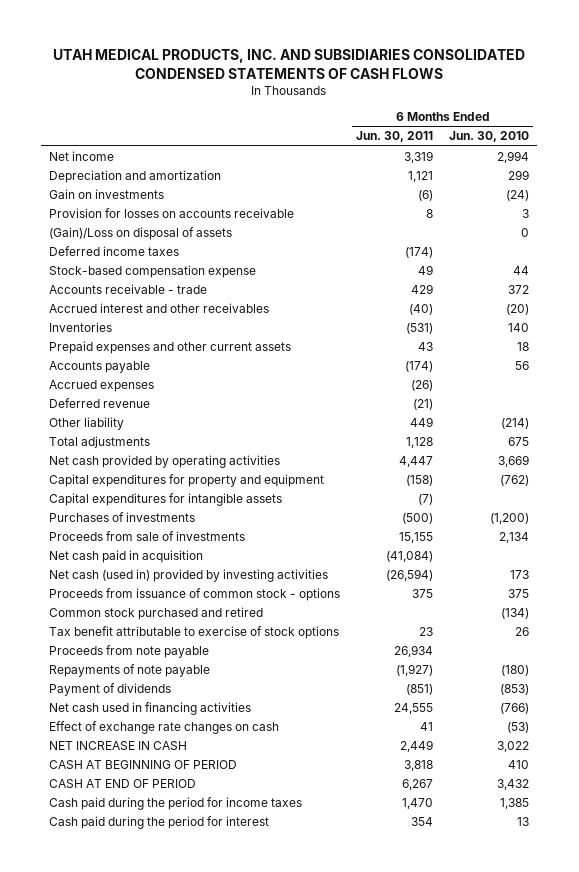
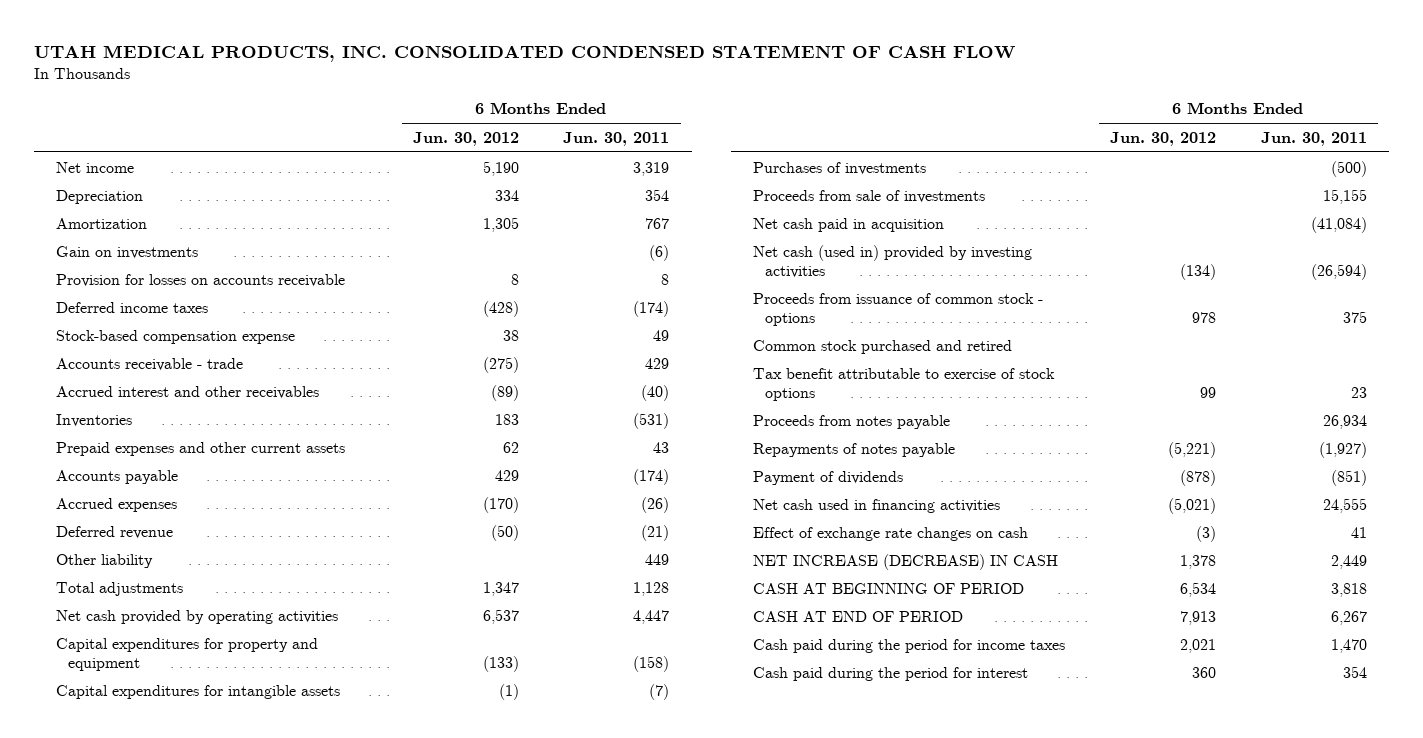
- UTAH MEDICAL PRODUCTS, INC. AND SUBSIDIARIES CONSOLIDATED CONDENSED STATEMENTS OF CASH FLOWS
+ UTAH MEDICAL PRODUCTS, INC. CONSOLIDATED CONDENSED STATEMENT OF CASH FLOW
- | 6 Months Ended Jun. 30, 2011 | 6 Months Ended Jun. 30, 2010
+ | 6 Months Ended Jun. 30, 2012 | 6 Months Ended Jun. 30, 2011
- Depreciation and amortization | 1,121 | 299
+ Depreciation | 334 | 354
+ Amortization | 1,305 | 767
- (Gain)/Loss on disposal of assets | | 0
- Proceeds from note payable | 26,934 |
- Repayments of note payable | (1,927) | (180)
+ Proceeds from notes payable | | 26,934
+ Repayments of notes payable | (5,221) | (1,927)
- NET INCREASE IN CASH | 2,449 | 3,022
+ NET INCREASE (DECREASE) IN CASH | 1,378 | 2,449

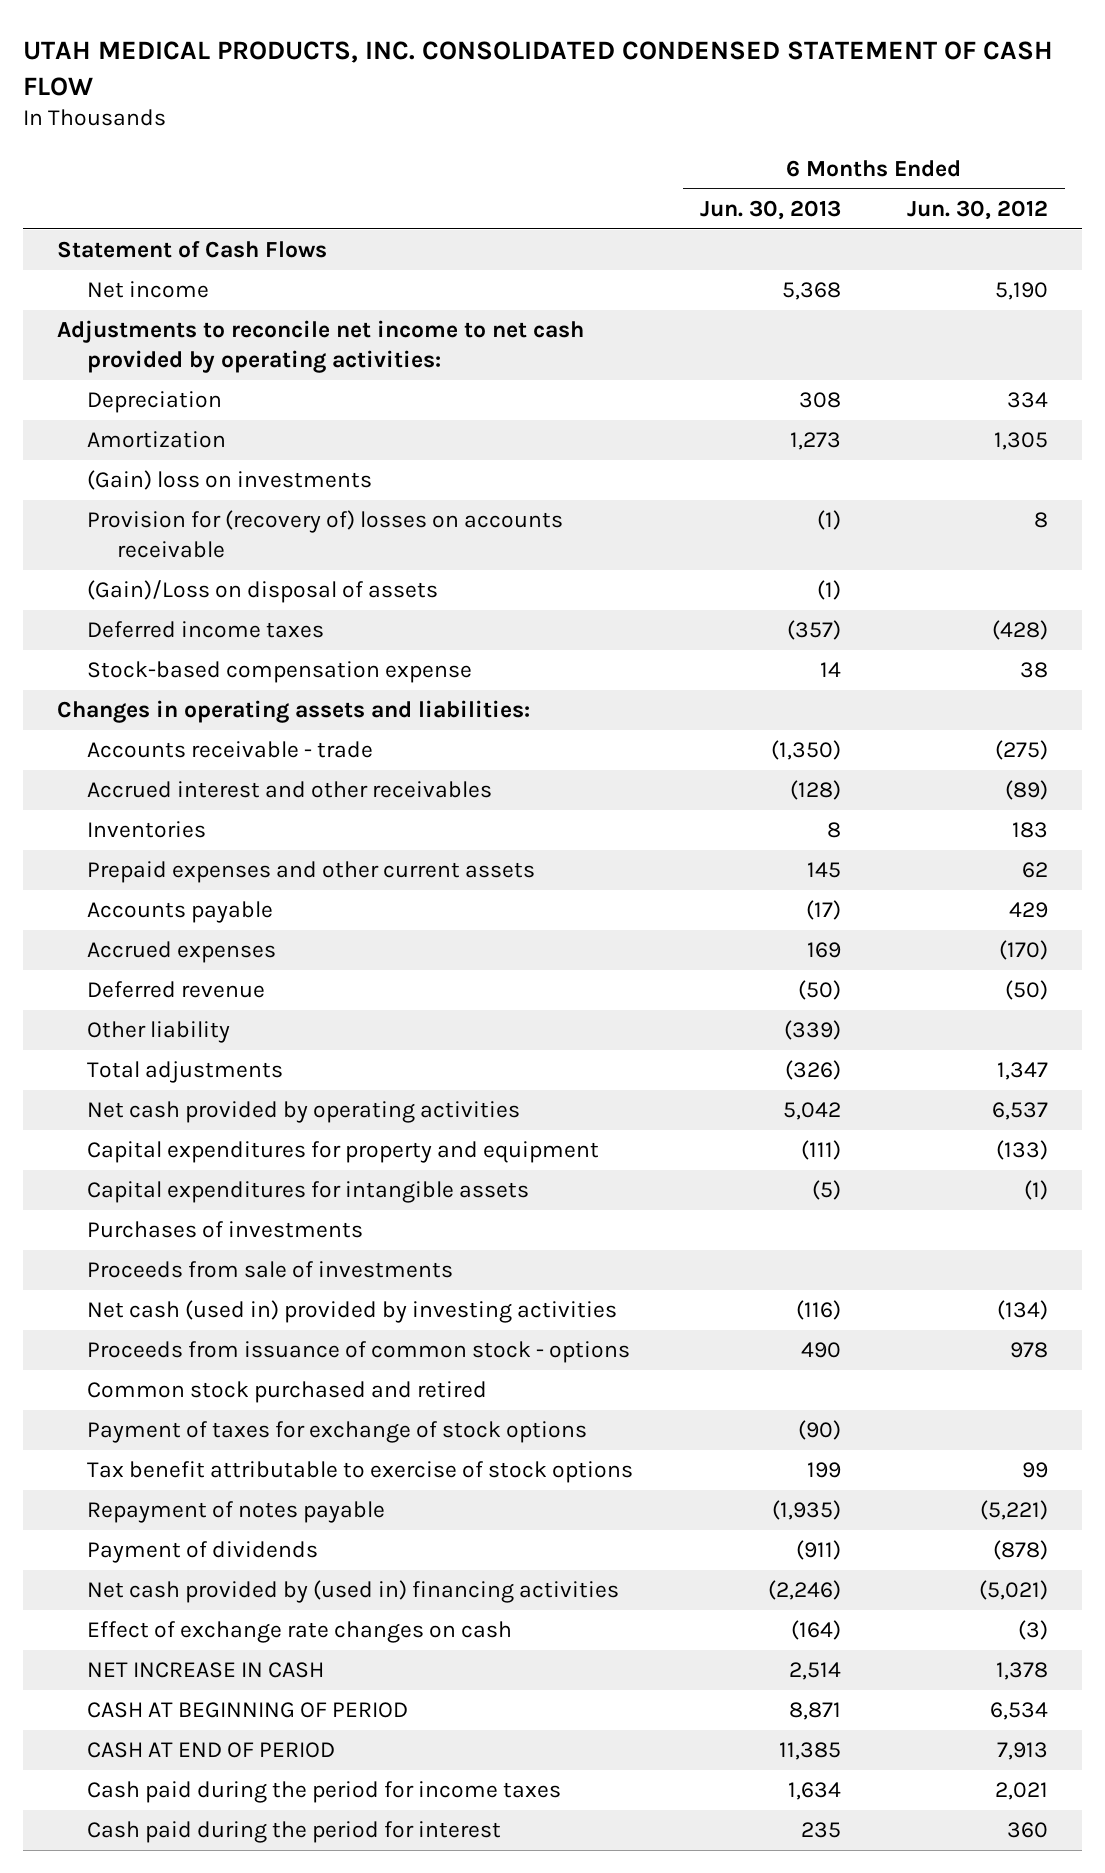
- | 6 Months Ended Jun. 30, 2012 | 6 Months Ended Jun. 30, 2011
+ | 6 Months Ended Jun. 30, 2013 | 6 Months Ended Jun. 30, 2012
+ Statement of Cash Flows
+ Adjustments to reconcile net income to net cash provided by operating activities:
- Gain on investments | | (6)
- Provision for losses on accounts receivable | 8 | 8
+ (Gain) loss on investments
+ Provision for (recovery of) losses on accounts receivable | (1) | 8
+ (Gain)/Loss on disposal of assets | (1) |
+ Changes in operating assets and liabilities:
- Net cash paid in acquisition | | (41,084)
+ Payment of taxes for exchange of stock options | (90) |
- Proceeds from notes payable | | 26,934
- Repayments of notes payable | (5,221) | (1,927)
+ Repayment of notes payable | (1,935) | (5,221)
- Net cash used in financing activities | (5,021) | 24,555
+ Net cash provided by (used in) financing activities | (2,246) | (5,021)
- NET INCREASE (DECREASE) IN CASH | 1,378 | 2,449
+ NET INCREASE IN CASH | 2,514 | 1,378

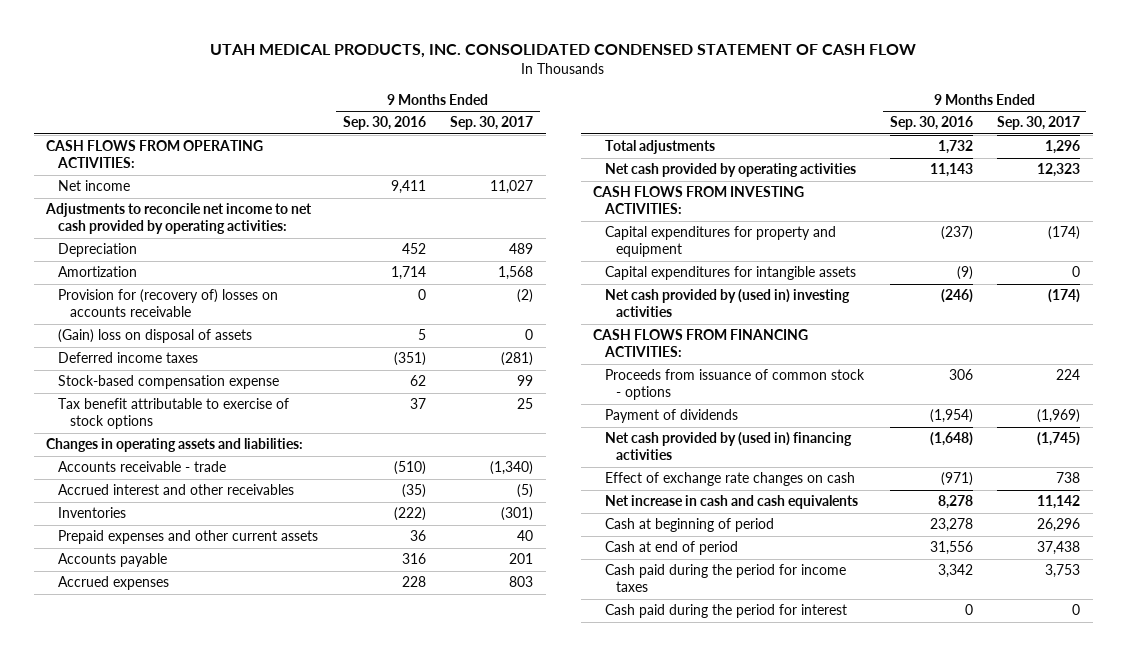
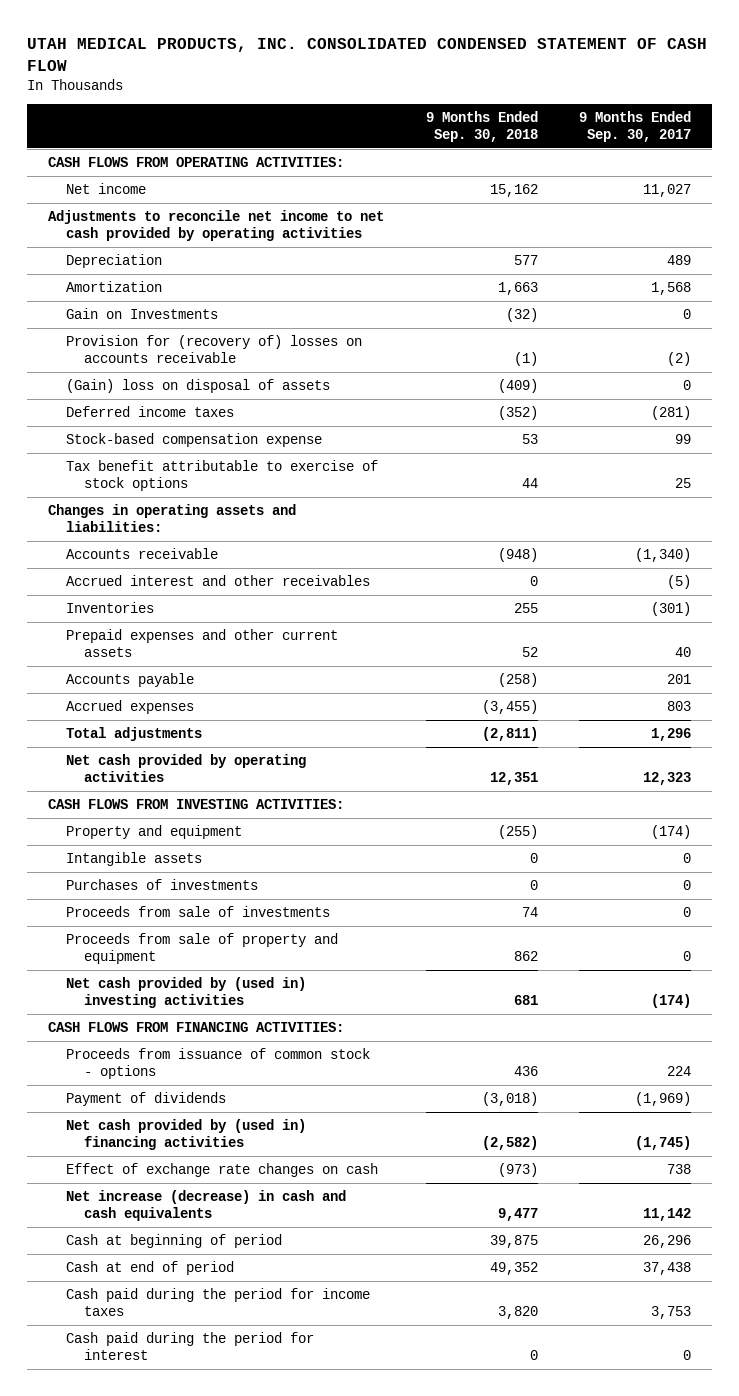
- | 9 Months Ended Sep. 30, 2016 | 9 Months Ended Sep. 30, 2017
+ | 9 Months Ended Sep. 30, 2018 | 9 Months Ended Sep. 30, 2017
- Adjustments to reconcile net income to net cash provided by operating activities:
+ Adjustments to reconcile net income to net cash provided by operating activities
+ Gain on Investments | (32) | 0
- Accounts receivable - trade | (510) | (1,340)
+ Accounts receivable | (948) | (1,340)
- Capital expenditures for property and equipment | (237) | (174)
- Capital expenditures for intangible assets | (9) | 0
+ Property and equipment | (255) | (174)
+ Intangible assets | 0 | 0
+ Purchases of investments | 0 | 0
+ Proceeds from sale of investments | 74 | 0
+ Proceeds from sale of property and equipment | 862 | 0
- Net increase in cash and cash equivalents | 8,278 | 11,142
+ Net increase (decrease) in cash and cash equivalents | 9,477 | 11,142

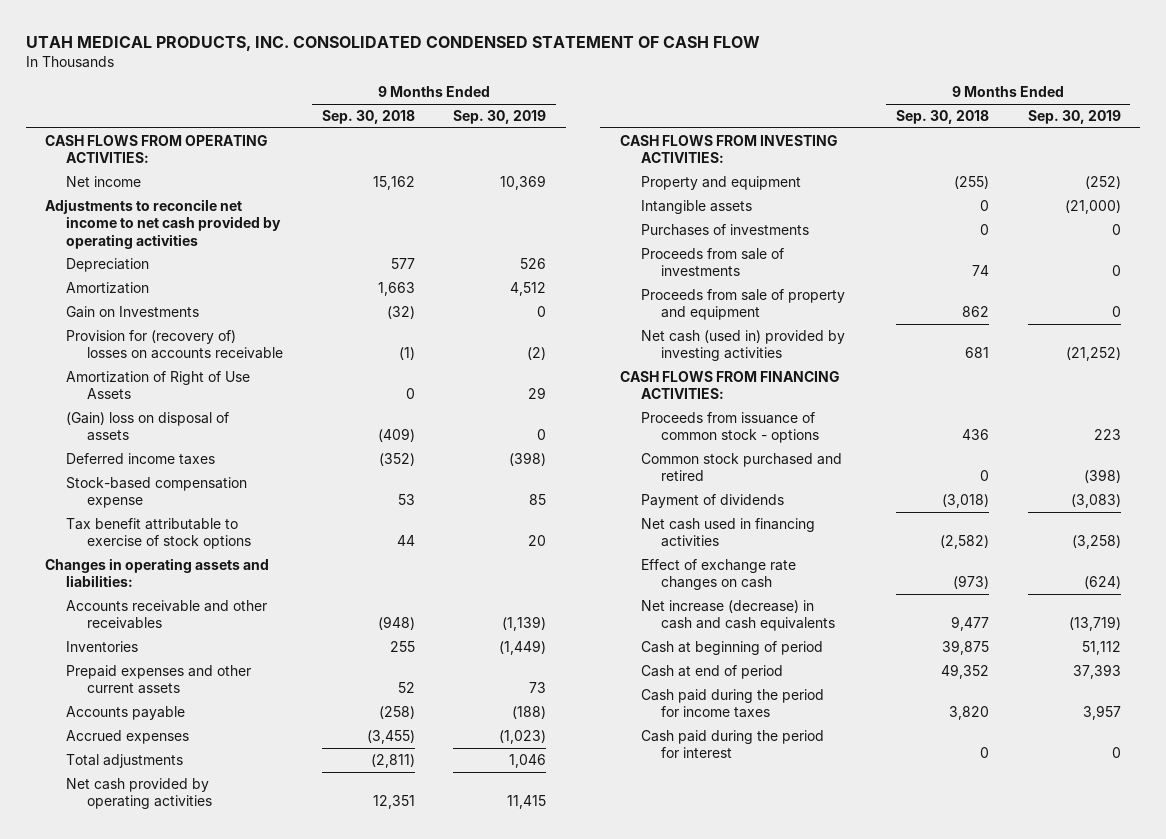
- | 9 Months Ended Sep. 30, 2018 | 9 Months Ended Sep. 30, 2017
+ | 9 Months Ended Sep. 30, 2018 | 9 Months Ended Sep. 30, 2019
+ Amortization of Right of Use Assets | 0 | 29
- Accounts receivable | (948) | (1,340)
- Accrued interest and other receivables | 0 | (5)
+ Accounts receivable and other receivables | (948) | (1,139)
- Net cash provided by (used in) investing activities | 681 | (174)
+ Net cash (used in) provided by investing activities | 681 | (21,252)
+ Common stock purchased and retired | 0 | (398)
- Net cash provided by (used in) financing activities | (2,582) | (1,745)
+ Net cash used in financing activities | (2,582) | (3,258)

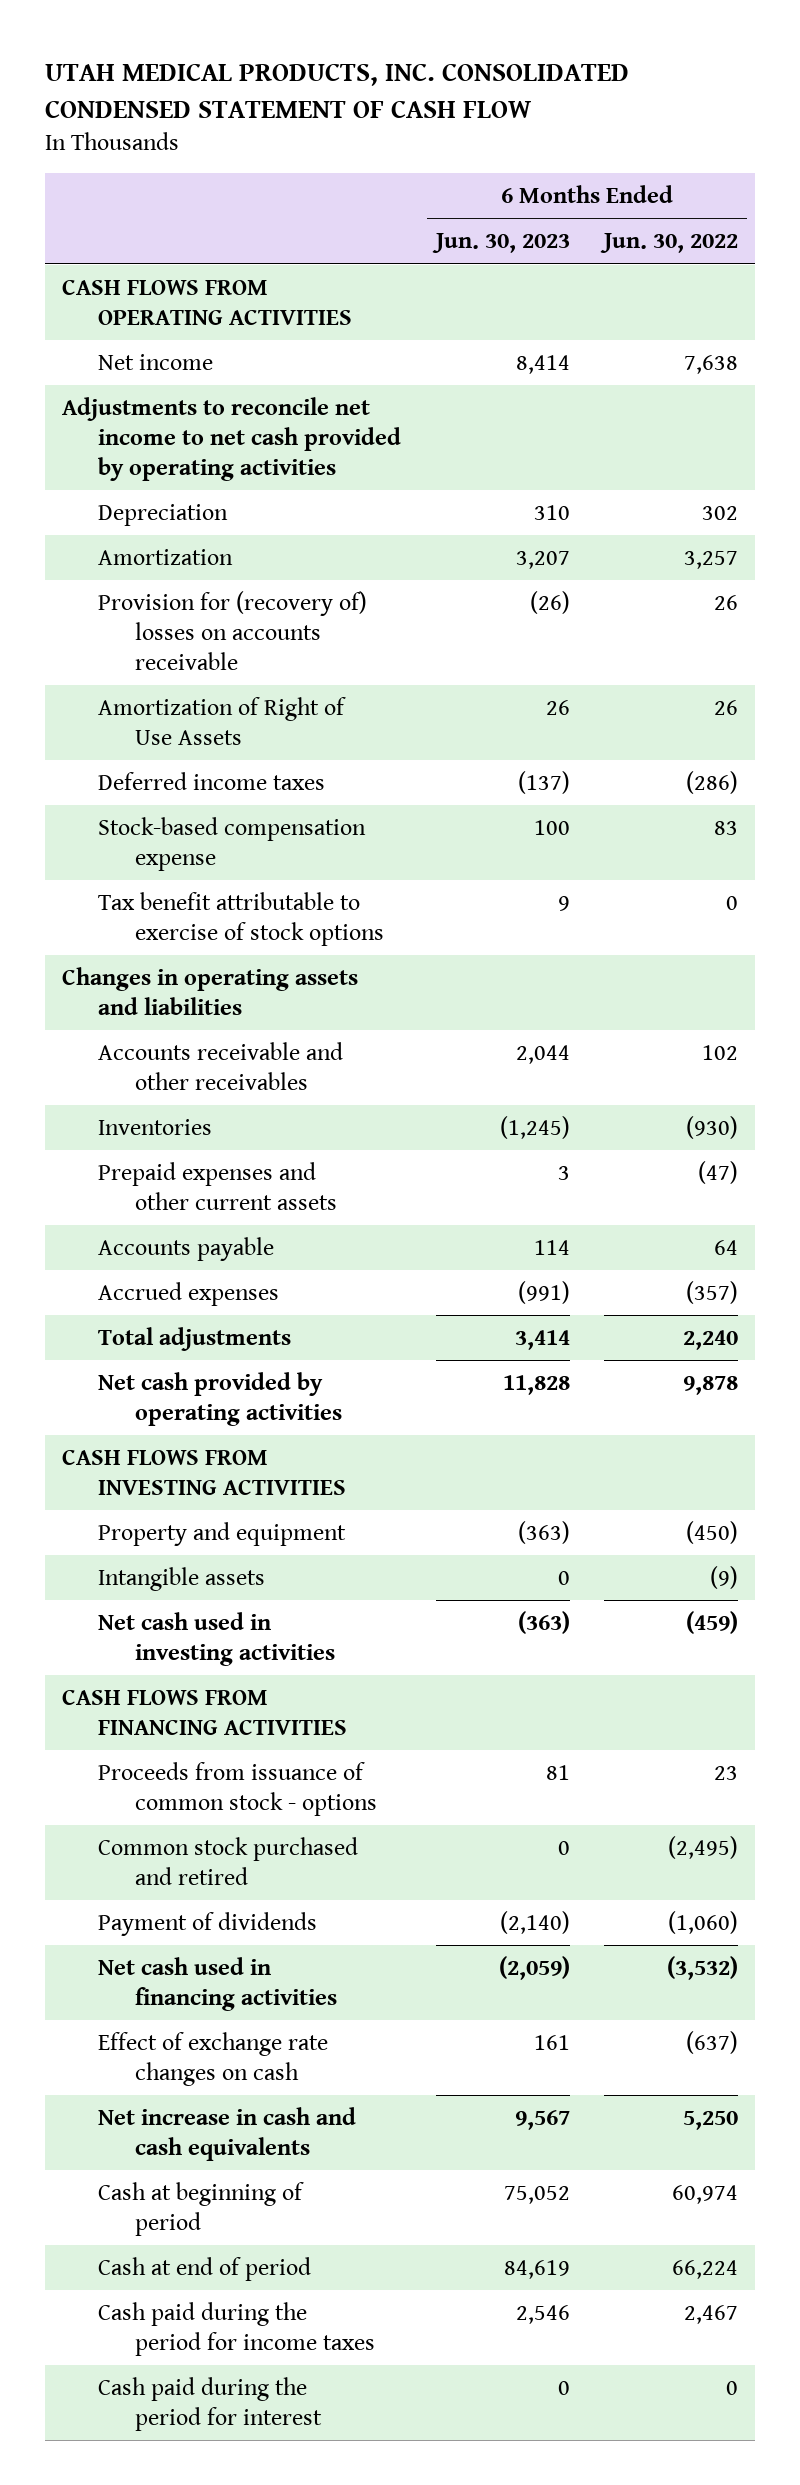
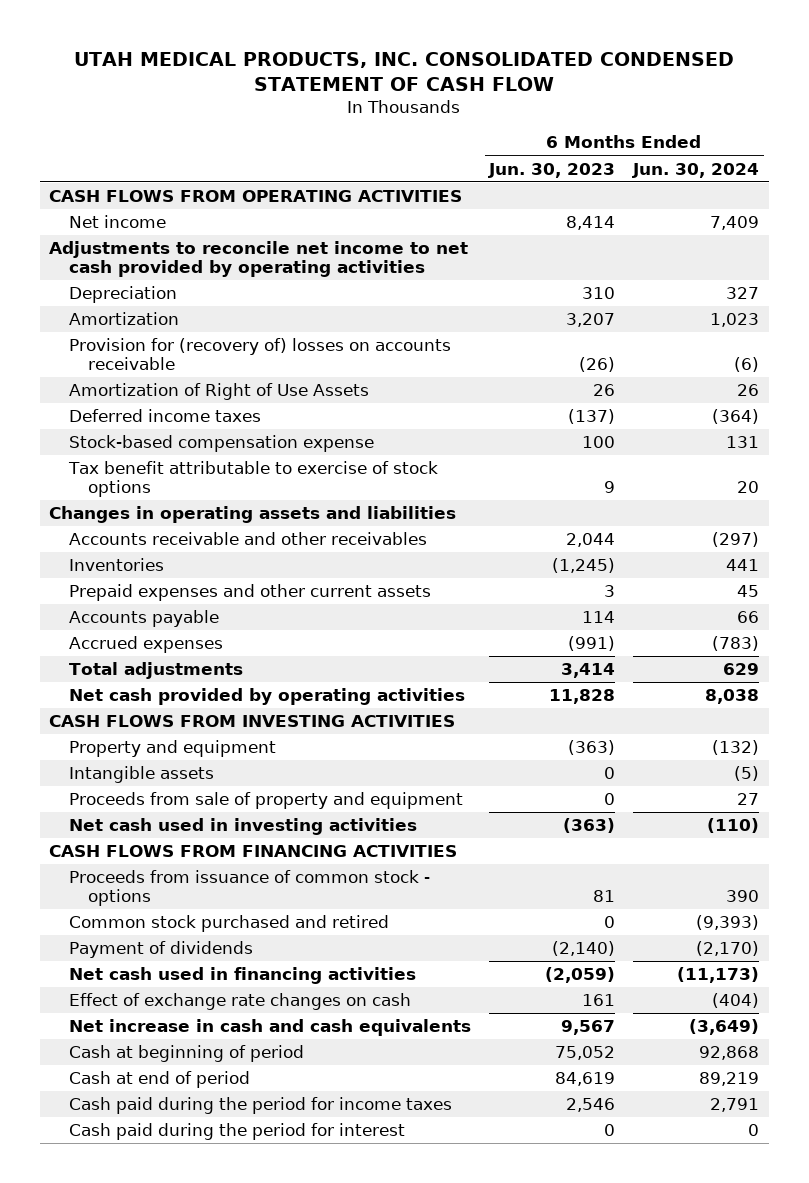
- | 6 Months Ended Jun. 30, 2023 | 6 Months Ended Jun. 30, 2022
+ | 6 Months Ended Jun. 30, 2023 | 6 Months Ended Jun. 30, 2024
+ Proceeds from sale of property and equipment | 0 | 27

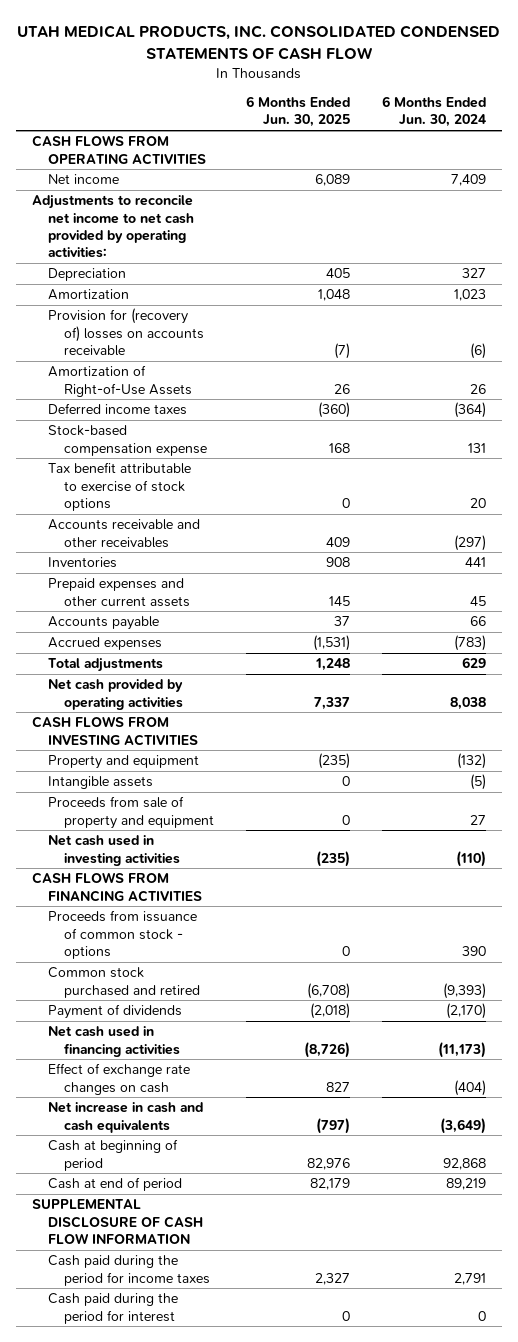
- UTAH MEDICAL PRODUCTS, INC. CONSOLIDATED CONDENSED STATEMENT OF CASH FLOW
+ UTAH MEDICAL PRODUCTS, INC. CONSOLIDATED CONDENSED STATEMENTS OF CASH FLOW
- | 6 Months Ended Jun. 30, 2023 | 6 Months Ended Jun. 30, 2024
+ | 6 Months Ended Jun. 30, 2025 | 6 Months Ended Jun. 30, 2024
- Adjustments to reconcile net income to net cash provided by operating activities
+ Adjustments to reconcile net income to net cash provided by operating activities:
- Amortization of Right of Use Assets | 26 | 26
+ Amortization of Right-of-Use Assets | 26 | 26
- Changes in operating assets and liabilities
+ SUPPLEMENTAL DISCLOSURE OF CASH FLOW INFORMATION

